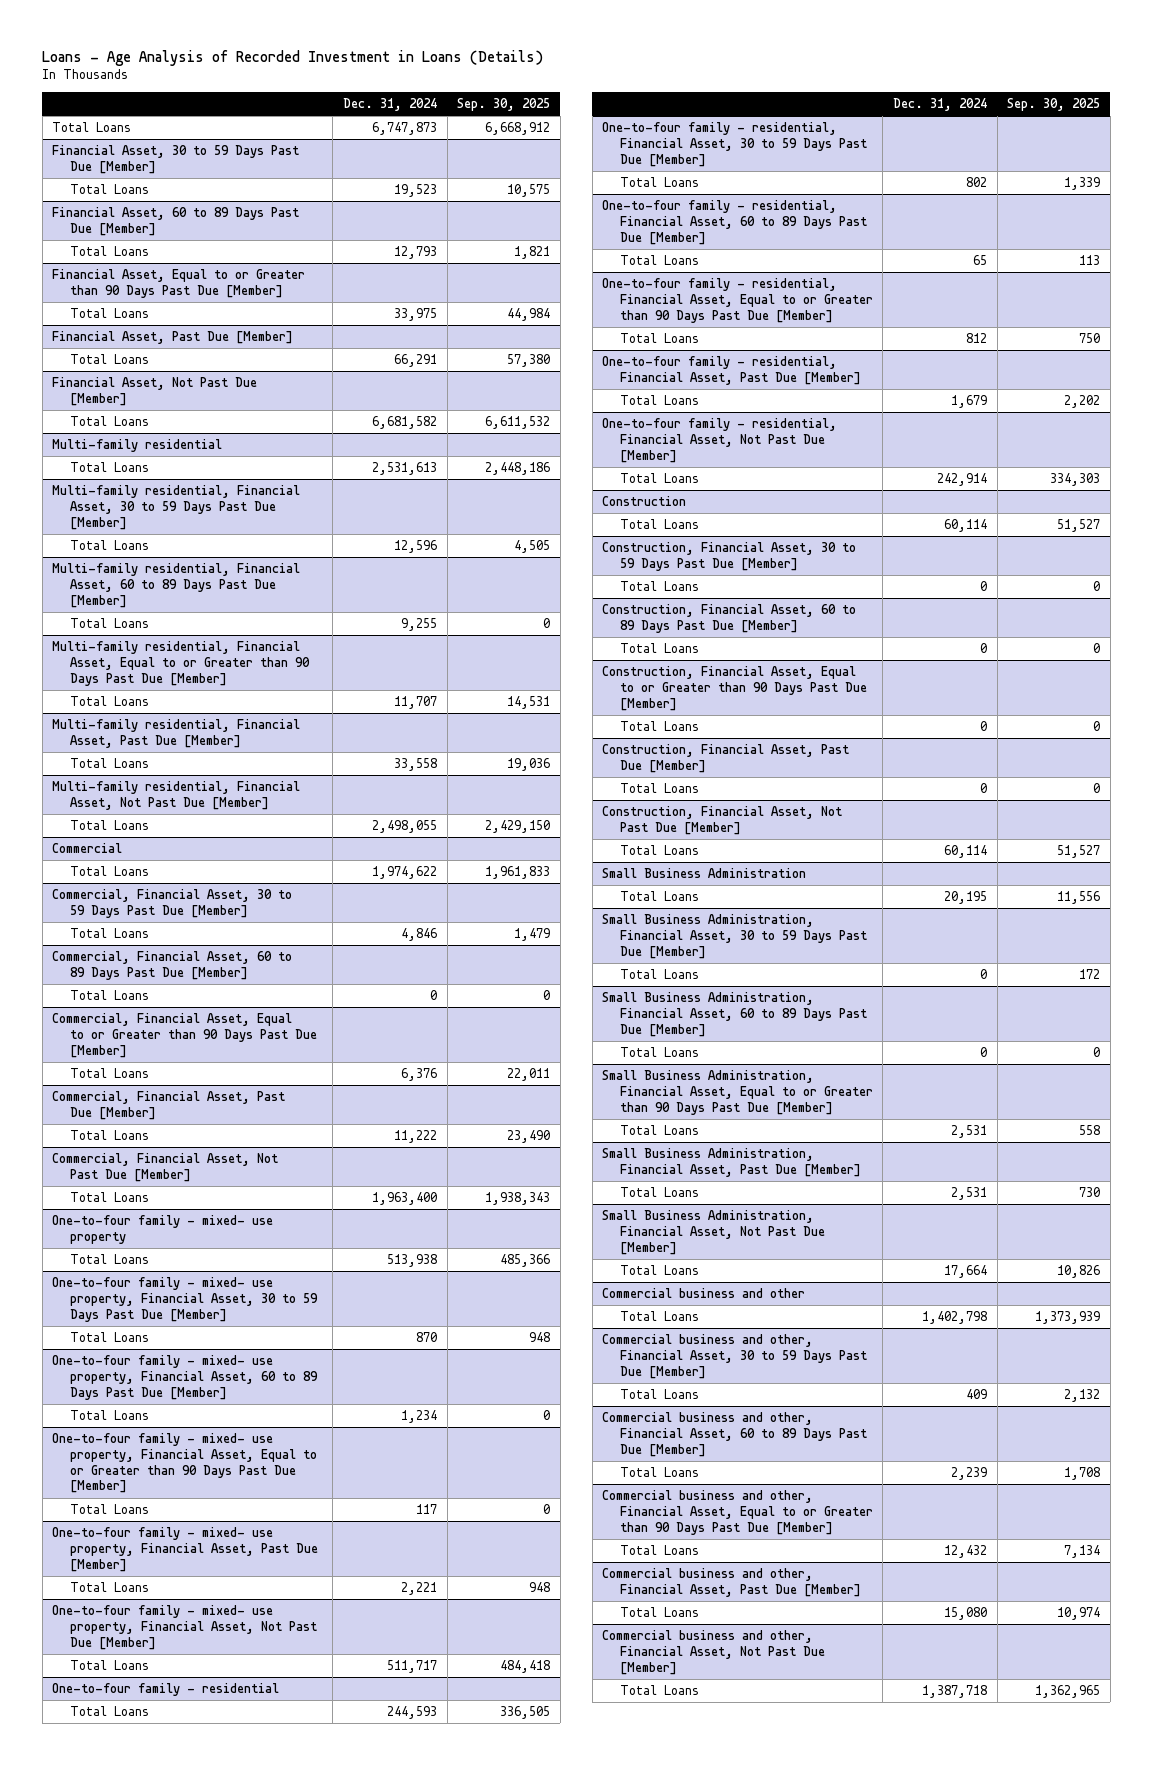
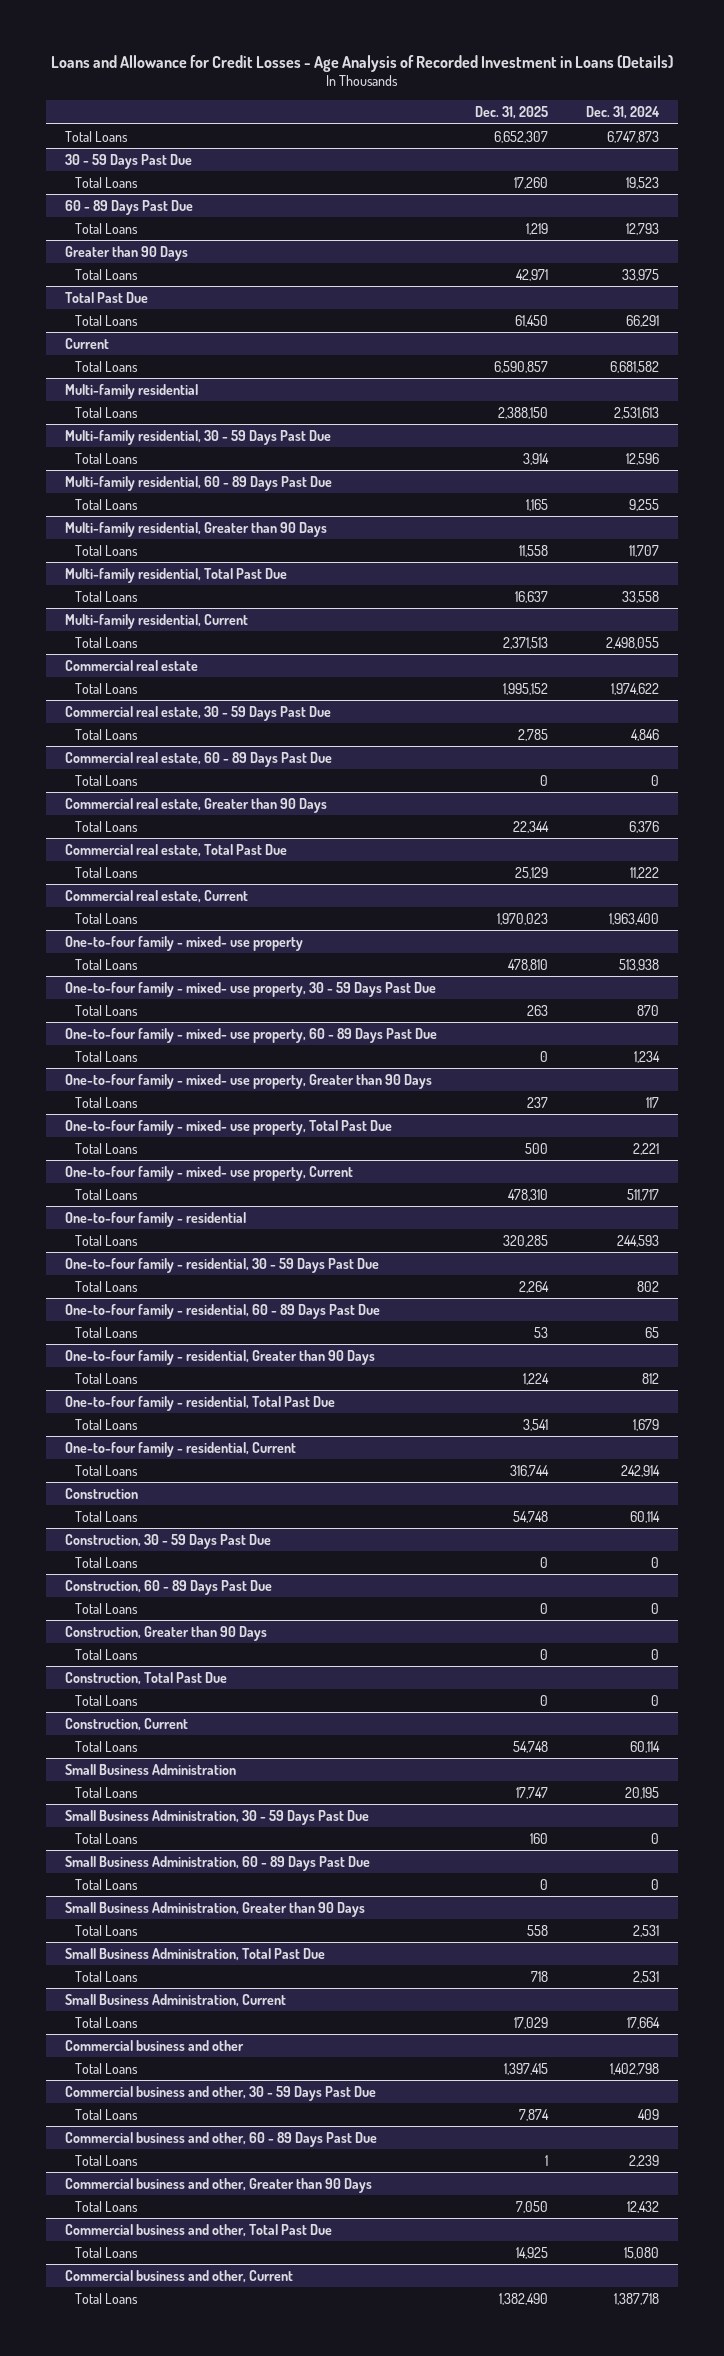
- Loans - Age Analysis of Recorded Investment in Loans (Details)
+ Loans and Allowance for Credit Losses - Age Analysis of Recorded Investment in Loans (Details)
- | Dec. 31, 2024 | Sep. 30, 2025
+ | Dec. 31, 2025 | Dec. 31, 2024
- Financial Asset, 30 to 59 Days Past Due [Member]
+ 30 - 59 Days Past Due
- Financial Asset, 60 to 89 Days Past Due [Member]
+ 60 - 89 Days Past Due
- Financial Asset, Equal to or Greater than 90 Days Past Due [Member]
+ Greater than 90 Days
- Financial Asset, Past Due [Member]
+ Total Past Due
- Financial Asset, Not Past Due [Member]
+ Current
- Multi-family residential, Financial Asset, 30 to 59 Days Past Due [Member]
+ Multi-family residential, 30 - 59 Days Past Due
- Multi-family residential, Financial Asset, 60 to 89 Days Past Due [Member]
+ Multi-family residential, 60 - 89 Days Past Due
- Multi-family residential, Financial Asset, Equal to or Greater than 90 Days Past Due [Member]
+ Multi-family residential, Greater than 90 Days
- Multi-family residential, Financial Asset, Past Due [Member]
+ Multi-family residential, Total Past Due
- Multi-family residential, Financial Asset, Not Past Due [Member]
+ Multi-family residential, Current
- Commercial
+ Commercial real estate
- Commercial, Financial Asset, 30 to 59 Days Past Due [Member]
+ Commercial real estate, 30 - 59 Days Past Due
- Commercial, Financial Asset, 60 to 89 Days Past Due [Member]
+ Commercial real estate, 60 - 89 Days Past Due
- Commercial, Financial Asset, Equal to or Greater than 90 Days Past Due [Member]
+ Commercial real estate, Greater than 90 Days
- Commercial, Financial Asset, Past Due [Member]
+ Commercial real estate, Total Past Due
- Commercial, Financial Asset, Not Past Due [Member]
+ Commercial real estate, Current
- One-to-four family - mixed- use property, Financial Asset, 30 to 59 Days Past Due [Member]
+ One-to-four family - mixed- use property, 30 - 59 Days Past Due
- One-to-four family - mixed- use property, Financial Asset, 60 to 89 Days Past Due [Member]
+ One-to-four family - mixed- use property, 60 - 89 Days Past Due
- One-to-four family - mixed- use property, Financial Asset, Equal to or Greater than 90 Days Past Due [Member]
+ One-to-four family - mixed- use property, Greater than 90 Days
- One-to-four family - mixed- use property, Financial Asset, Past Due [Member]
+ One-to-four family - mixed- use property, Total Past Due
- One-to-four family - mixed- use property, Financial Asset, Not Past Due [Member]
+ One-to-four family - mixed- use property, Current
- One-to-four family - residential, Financial Asset, 30 to 59 Days Past Due [Member]
+ One-to-four family - residential, 30 - 59 Days Past Due
- One-to-four family - residential, Financial Asset, 60 to 89 Days Past Due [Member]
+ One-to-four family - residential, 60 - 89 Days Past Due
- One-to-four family - residential, Financial Asset, Equal to or Greater than 90 Days Past Due [Member]
+ One-to-four family - residential, Greater than 90 Days
- One-to-four family - residential, Financial Asset, Past Due [Member]
+ One-to-four family - residential, Total Past Due
- One-to-four family - residential, Financial Asset, Not Past Due [Member]
+ One-to-four family - residential, Current
- Construction, Financial Asset, 30 to 59 Days Past Due [Member]
+ Construction, 30 - 59 Days Past Due
- Construction, Financial Asset, 60 to 89 Days Past Due [Member]
+ Construction, 60 - 89 Days Past Due
- Construction, Financial Asset, Equal to or Greater than 90 Days Past Due [Member]
+ Construction, Greater than 90 Days
- Construction, Financial Asset, Past Due [Member]
+ Construction, Total Past Due
- Construction, Financial Asset, Not Past Due [Member]
+ Construction, Current
- Small Business Administration, Financial Asset, 30 to 59 Days Past Due [Member]
+ Small Business Administration, 30 - 59 Days Past Due
- Small Business Administration, Financial Asset, 60 to 89 Days Past Due [Member]
+ Small Business Administration, 60 - 89 Days Past Due
- Small Business Administration, Financial Asset, Equal to or Greater than 90 Days Past Due [Member]
+ Small Business Administration, Greater than 90 Days
- Small Business Administration, Financial Asset, Past Due [Member]
+ Small Business Administration, Total Past Due
- Small Business Administration, Financial Asset, Not Past Due [Member]
+ Small Business Administration, Current
- Commercial business and other, Financial Asset, 30 to 59 Days Past Due [Member]
+ Commercial business and other, 30 - 59 Days Past Due
- Commercial business and other, Financial Asset, 60 to 89 Days Past Due [Member]
+ Commercial business and other, 60 - 89 Days Past Due
- Commercial business and other, Financial Asset, Equal to or Greater than 90 Days Past Due [Member]
+ Commercial business and other, Greater than 90 Days
- Commercial business and other, Financial Asset, Past Due [Member]
+ Commercial business and other, Total Past Due
- Commercial business and other, Financial Asset, Not Past Due [Member]
+ Commercial business and other, Current

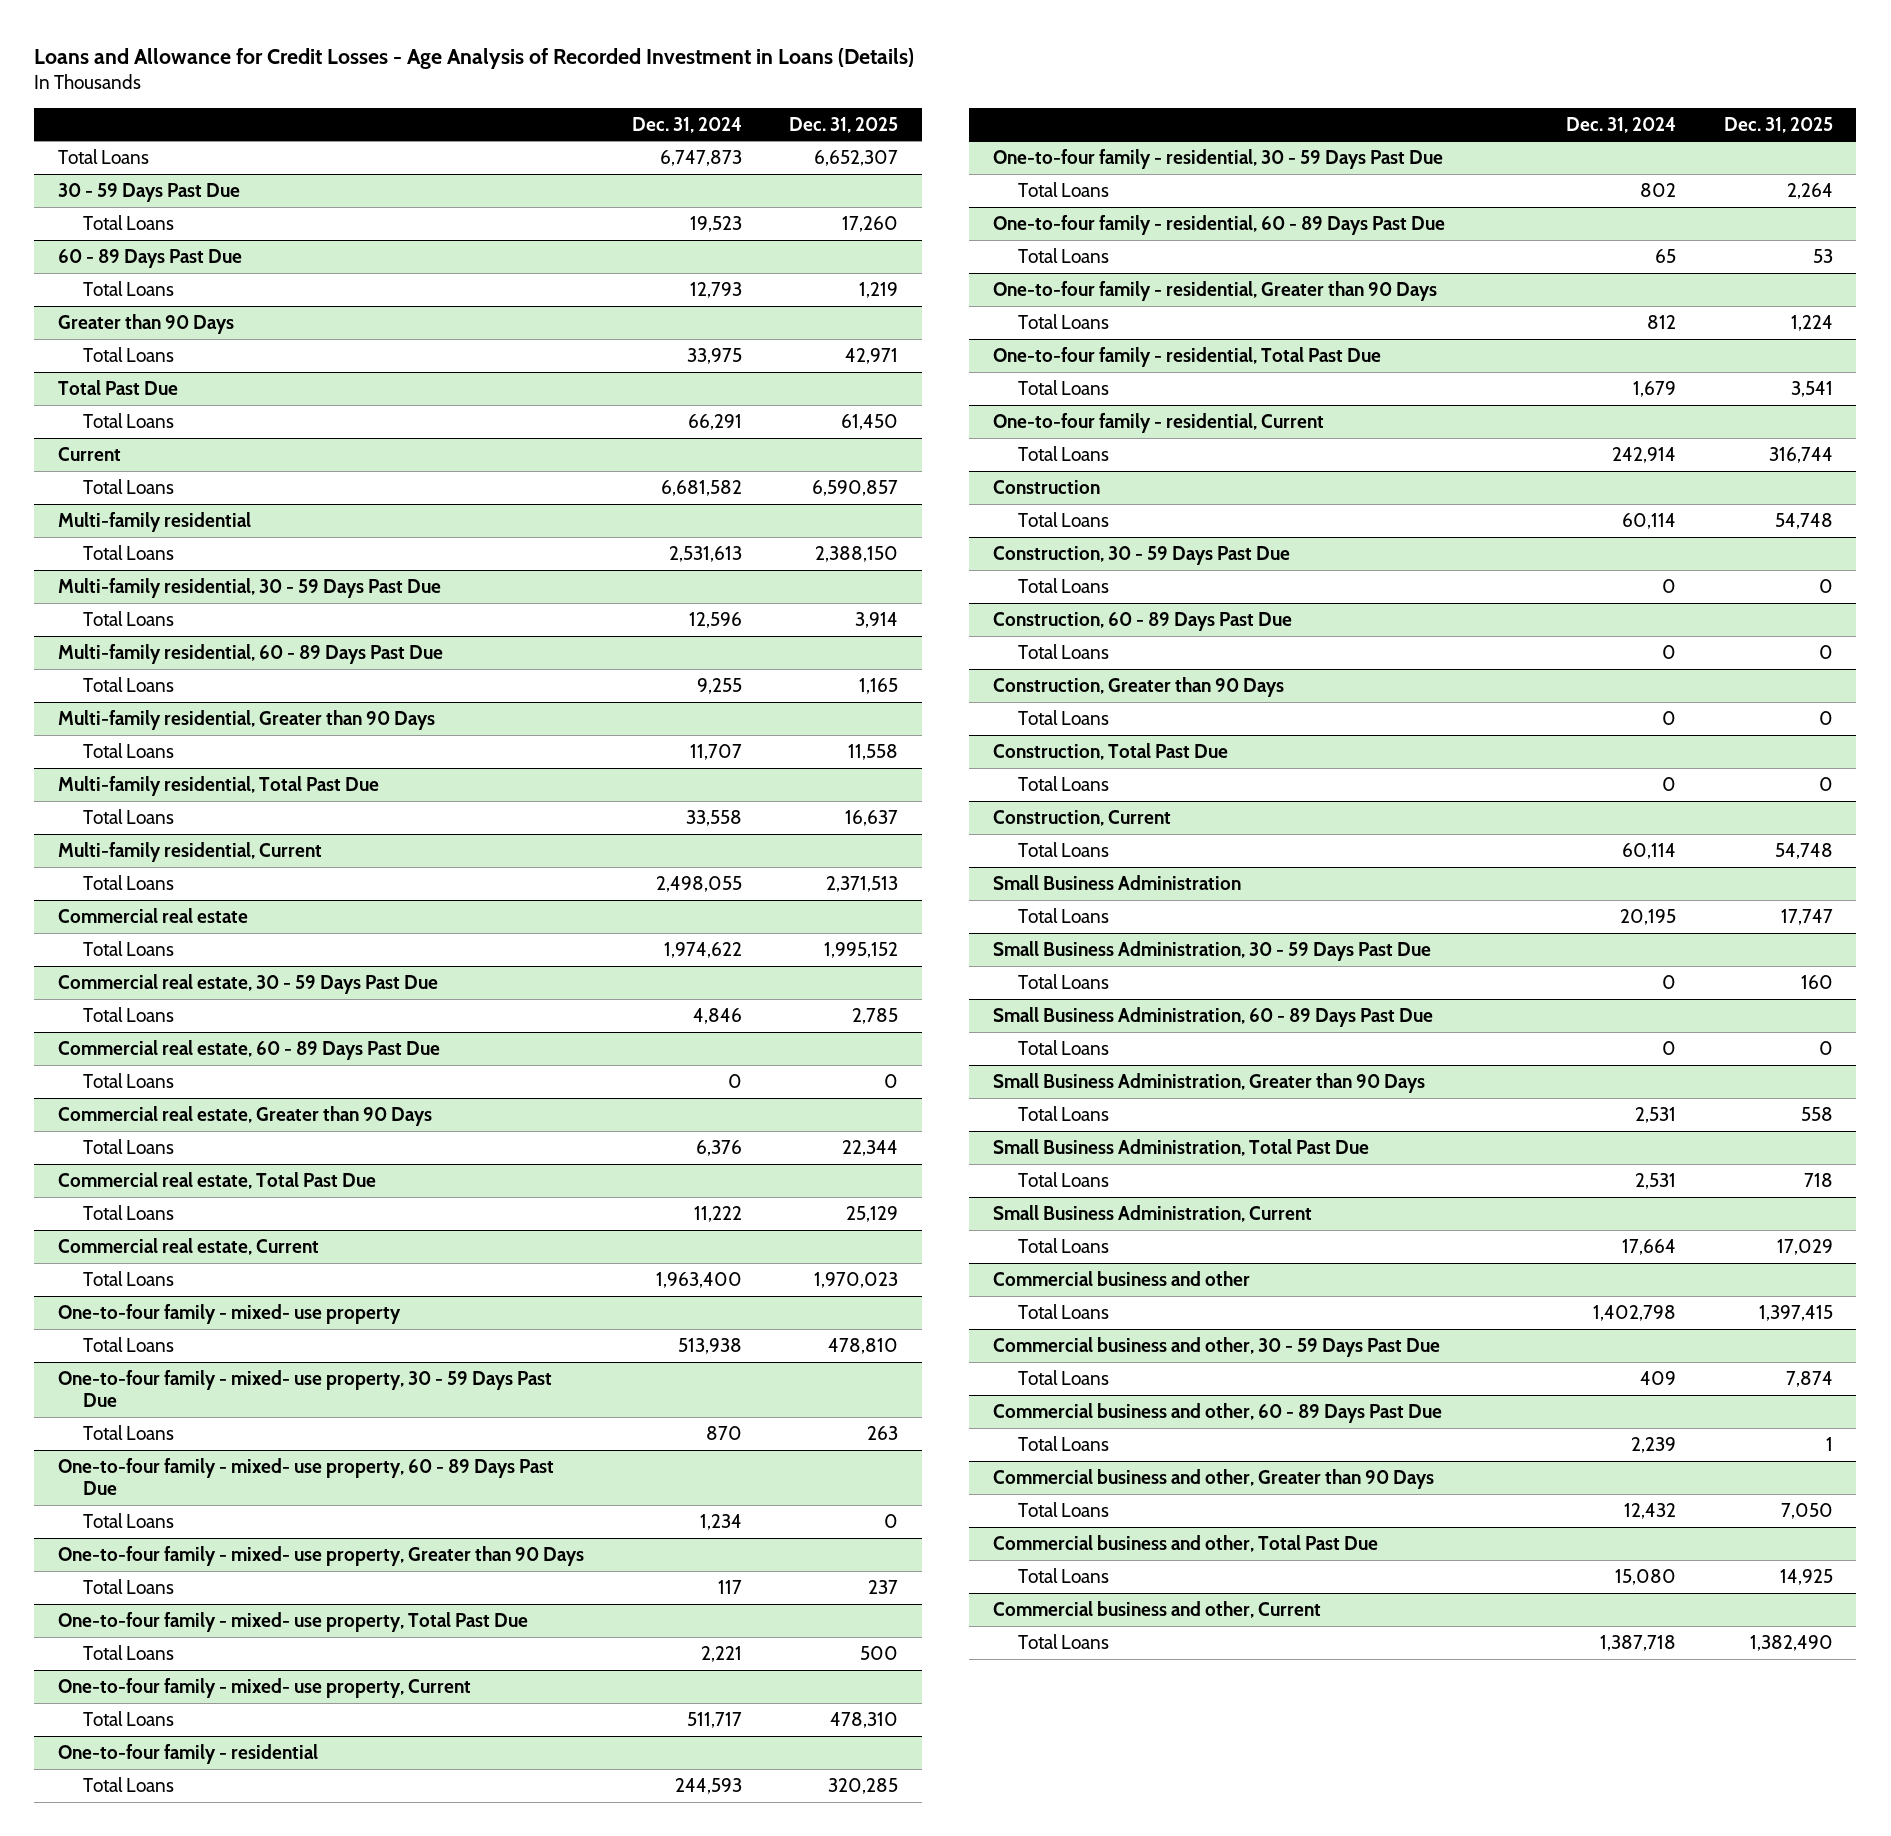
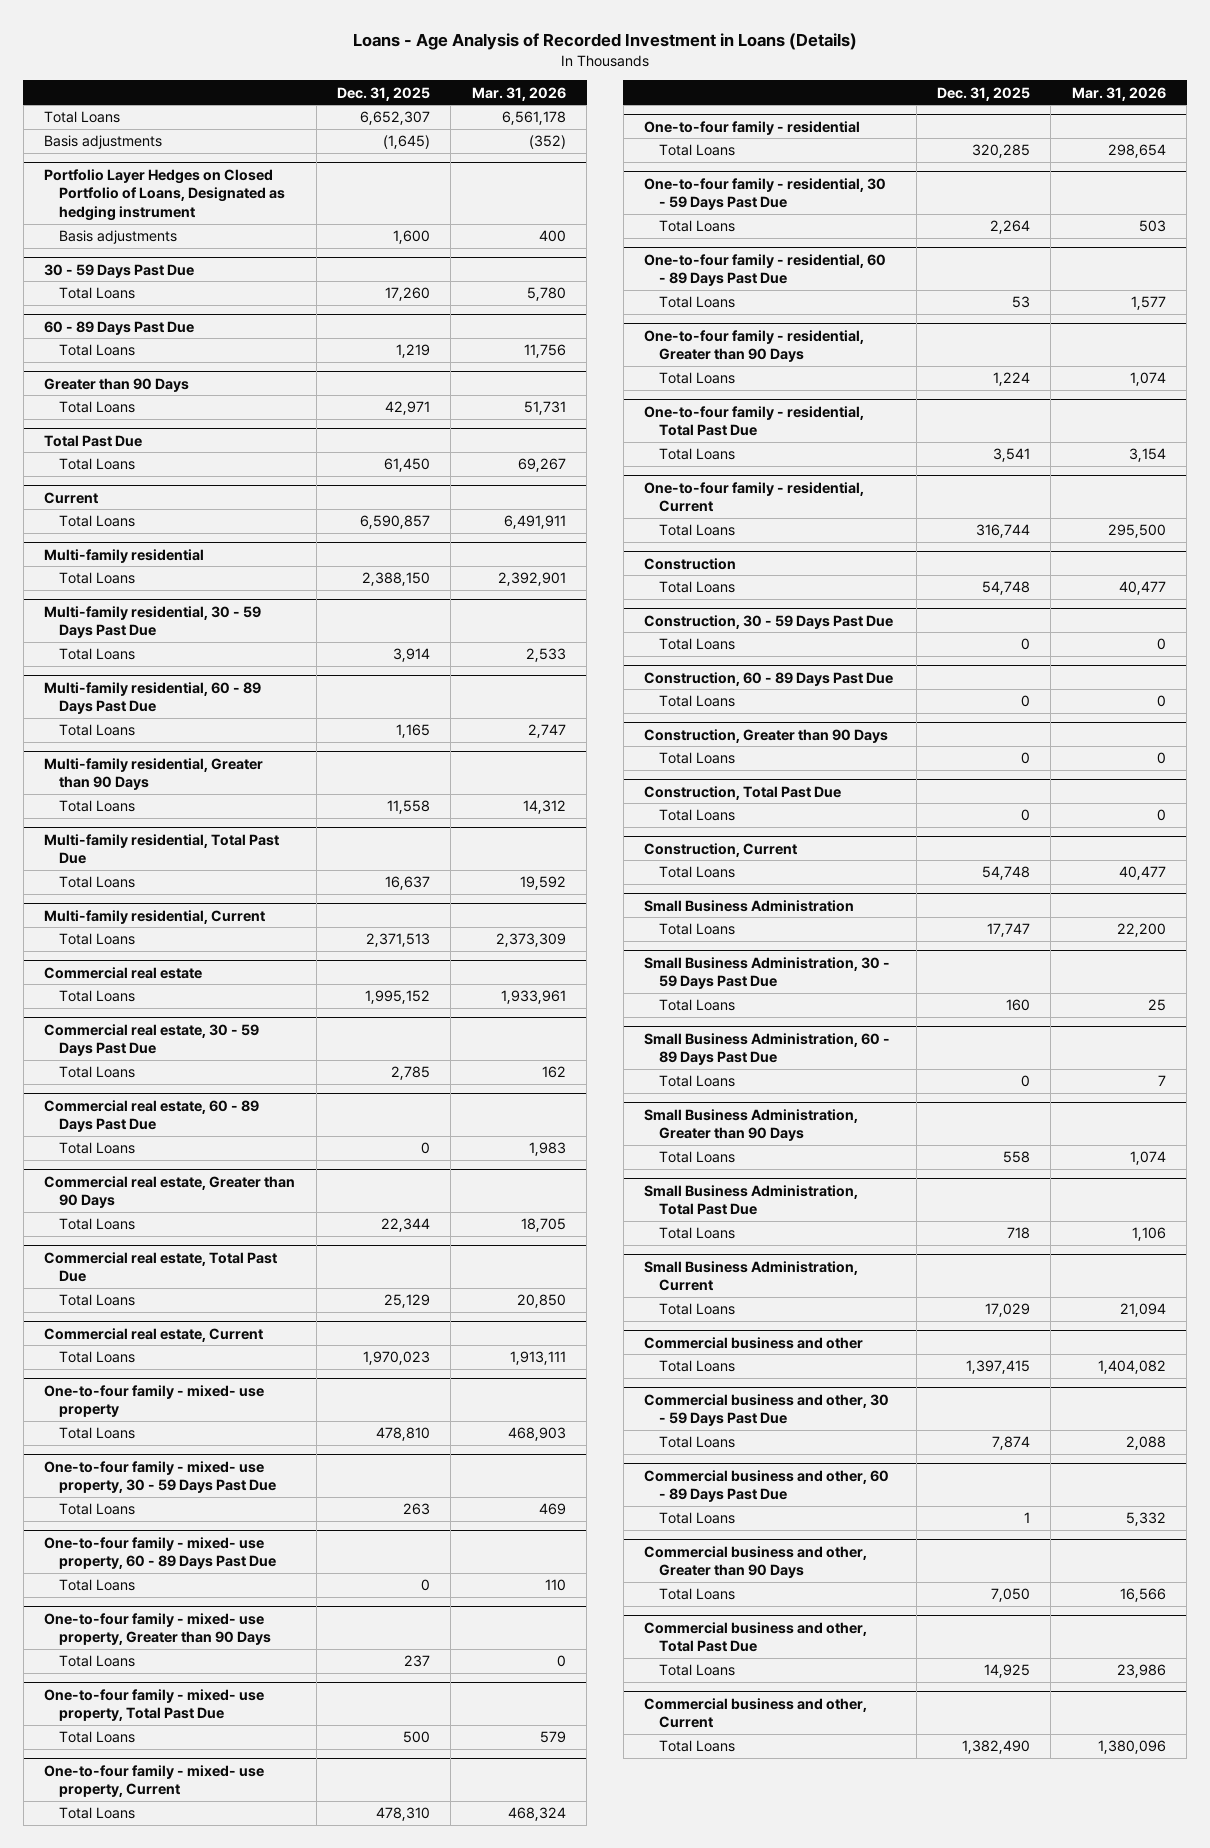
- Loans and Allowance for Credit Losses - Age Analysis of Recorded Investment in Loans (Details)
+ Loans - Age Analysis of Recorded Investment in Loans (Details)
- | Dec. 31, 2024 | Dec. 31, 2025
+ | Dec. 31, 2025 | Mar. 31, 2026
+ Basis adjustments | (1,645) | (352)
+ Portfolio Layer Hedges on Closed Portfolio of Loans, Designated as hedging instrument
+ Basis adjustments | 1,600 | 400

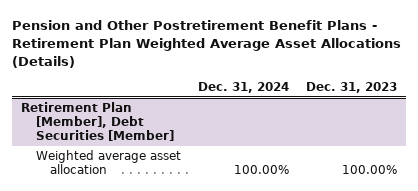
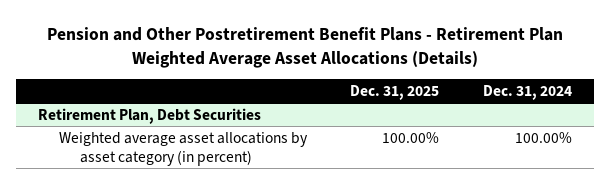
- | Dec. 31, 2024 | Dec. 31, 2023
+ | Dec. 31, 2025 | Dec. 31, 2024
- Retirement Plan [Member], Debt Securities [Member]
- Weighted average asset allocation | 100.00% | 100.00%
+ Retirement Plan, Debt Securities
+ Weighted average asset allocations by asset category (in percent) | 100.00% | 100.00%

